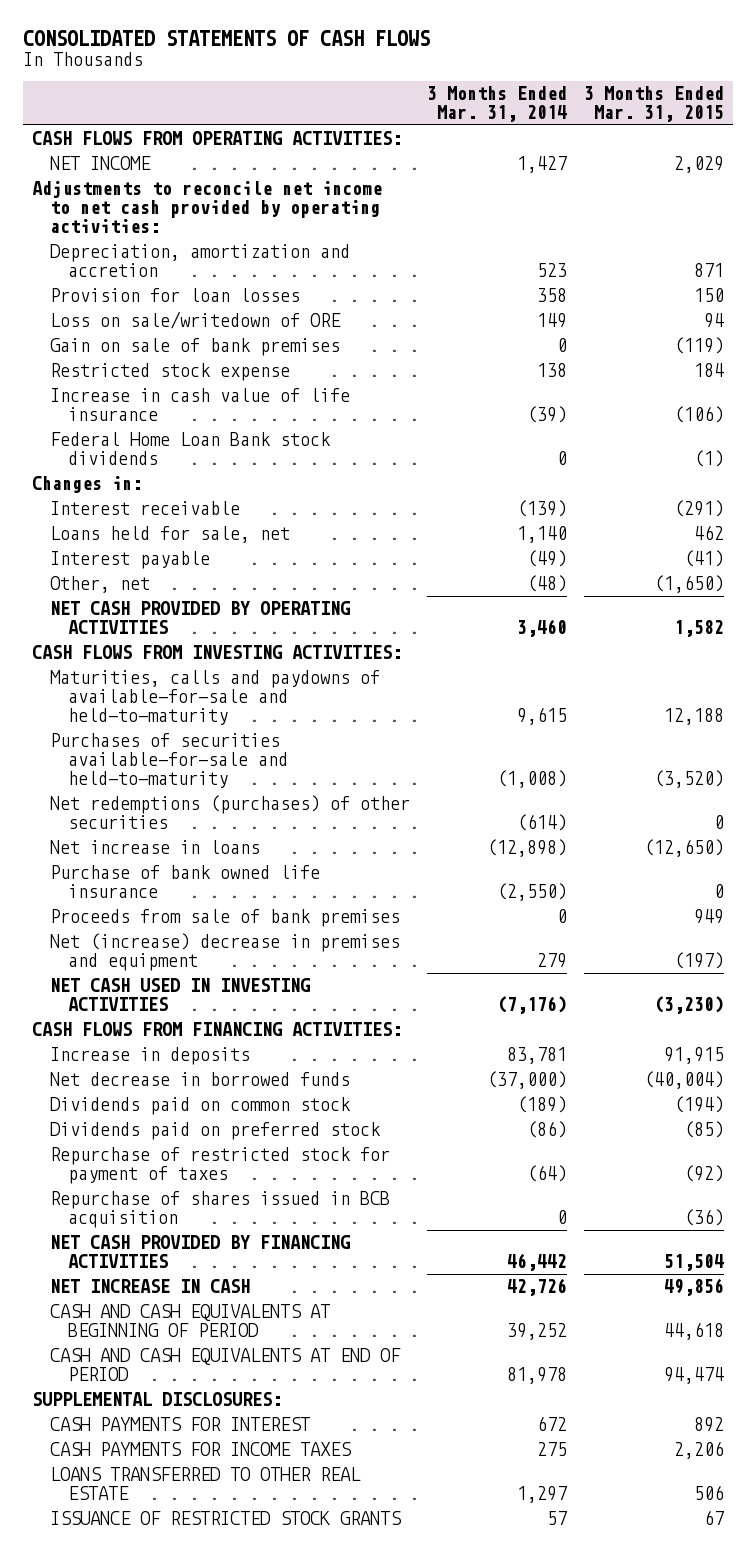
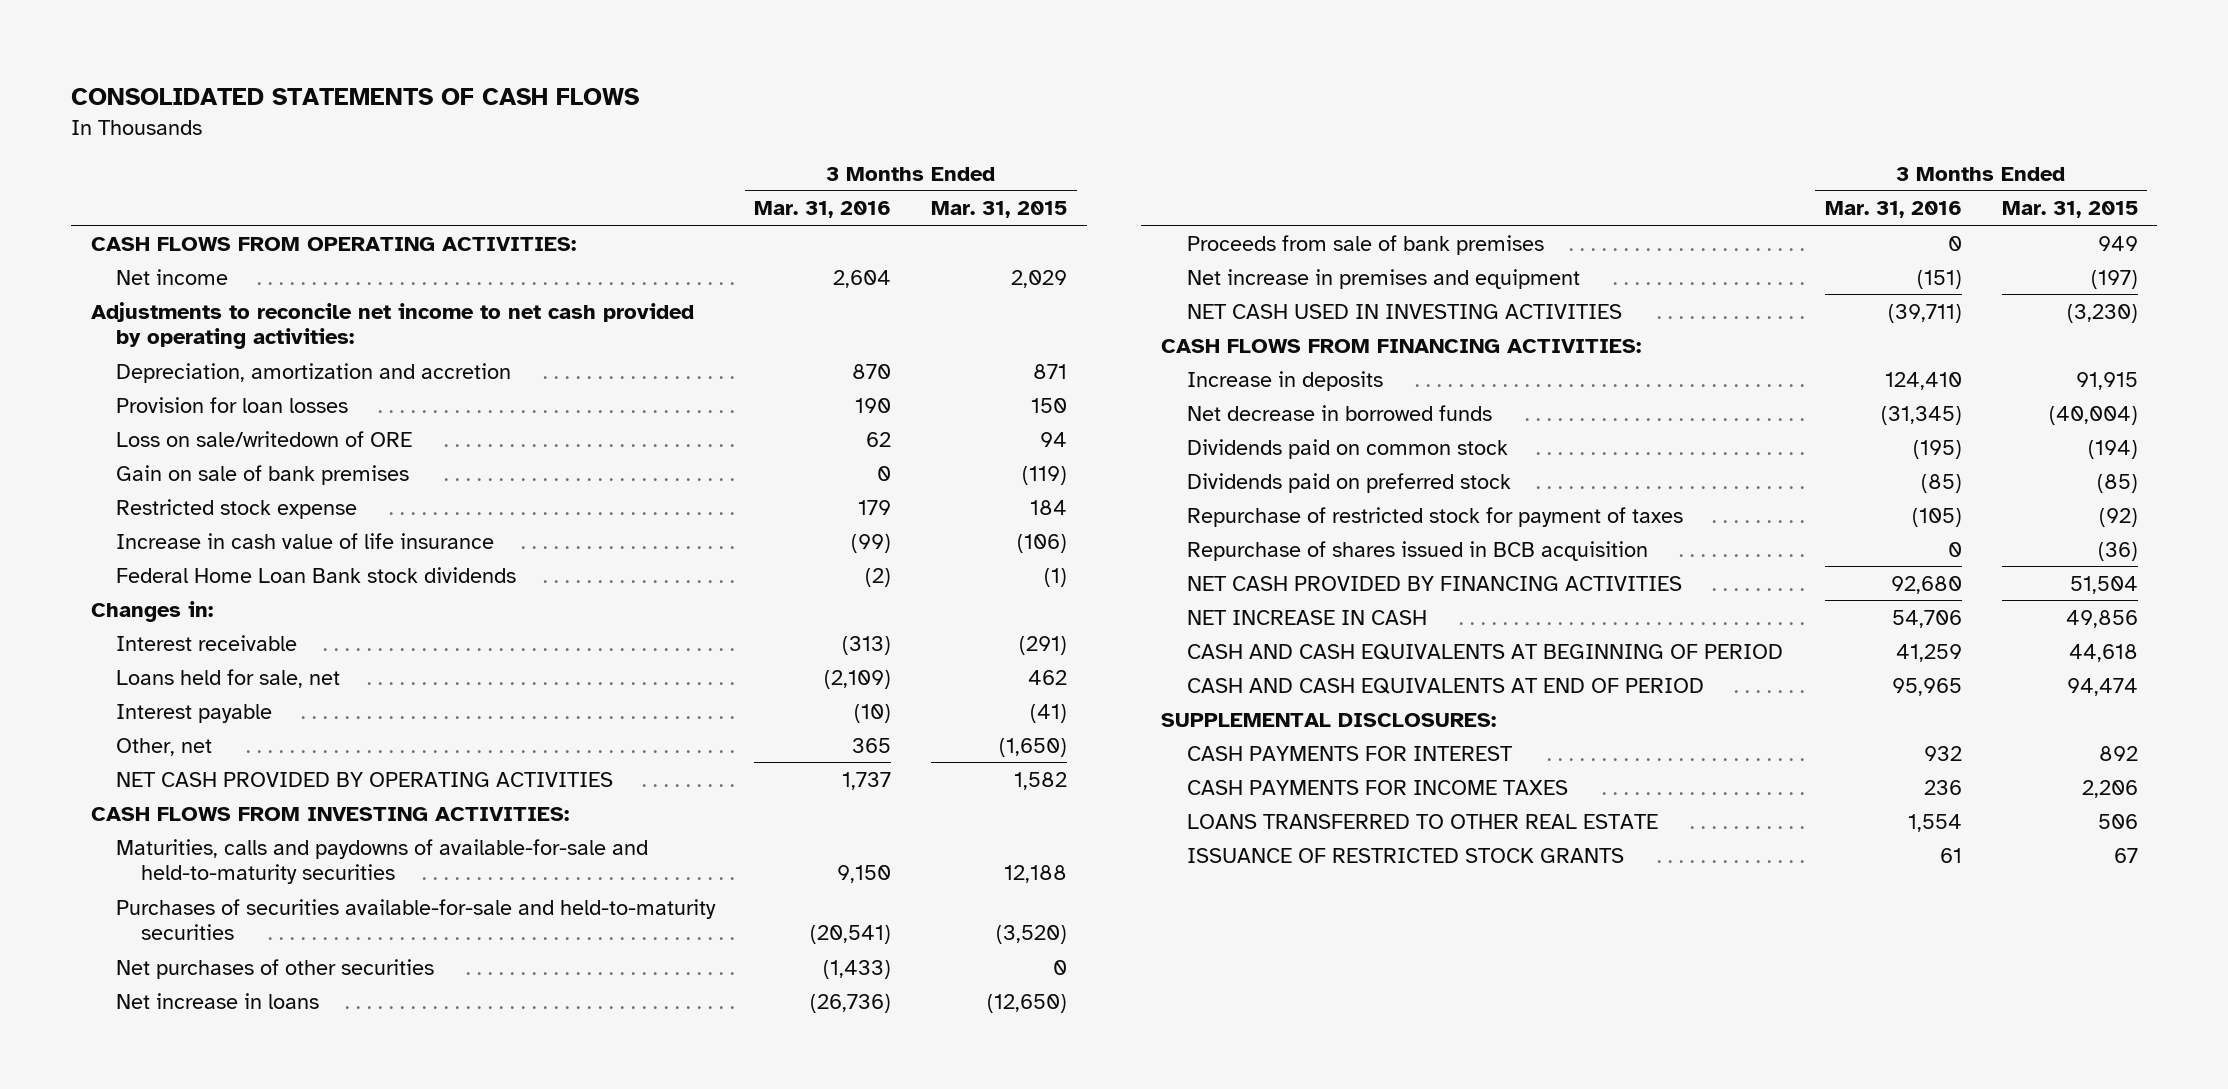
- | 3 Months Ended Mar. 31, 2014 | 3 Months Ended Mar. 31, 2015
+ | 3 Months Ended Mar. 31, 2016 | 3 Months Ended Mar. 31, 2015
- NET INCOME | 1,427 | 2,029
+ Net income | 2,604 | 2,029
- Maturities, calls and paydowns of available-for-sale and held-to-maturity | 9,615 | 12,188
- Purchases of securities available-for-sale and held-to-maturity | (1,008) | (3,520)
- Net redemptions (purchases) of other securities | (614) | 0
+ Maturities, calls and paydowns of available-for-sale and held-to-maturity securities | 9,150 | 12,188
+ Purchases of securities available-for-sale and held-to-maturity securities | (20,541) | (3,520)
+ Net purchases of other securities | (1,433) | 0
- Purchase of bank owned life insurance | (2,550) | 0
- Net (increase) decrease in premises and equipment | 279 | (197)
+ Net increase in premises and equipment | (151) | (197)

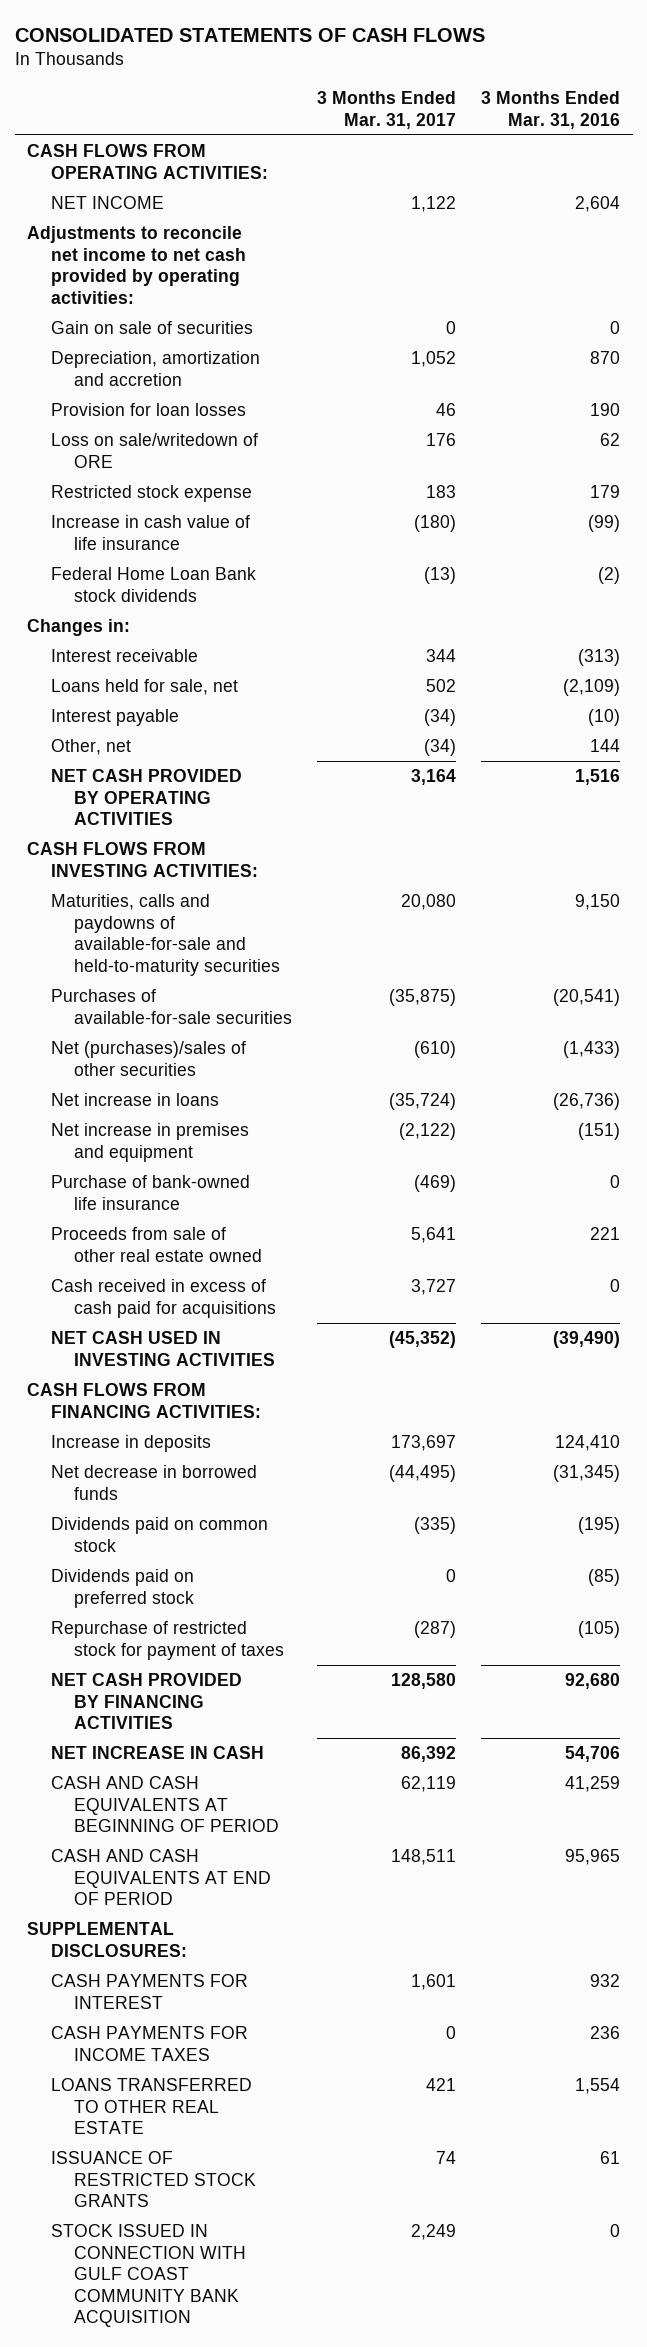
- | 3 Months Ended Mar. 31, 2016 | 3 Months Ended Mar. 31, 2015
+ | 3 Months Ended Mar. 31, 2017 | 3 Months Ended Mar. 31, 2016
- Net income | 2,604 | 2,029
+ NET INCOME | 1,122 | 2,604
+ Gain on sale of securities | 0 | 0
- Gain on sale of bank premises | 0 | (119)
- Other, net | 365 | (1,650)
- NET CASH PROVIDED BY OPERATING ACTIVITIES | 1,737 | 1,582
+ Other, net | (34) | 144
+ NET CASH PROVIDED BY OPERATING ACTIVITIES | 3,164 | 1,516
- Purchases of securities available-for-sale and held-to-maturity securities | (20,541) | (3,520)
- Net purchases of other securities | (1,433) | 0
+ Purchases of available-for-sale securities | (35,875) | (20,541)
+ Net (purchases)/sales of other securities | (610) | (1,433)
- Proceeds from sale of bank premises | 0 | 949
- NET CASH USED IN INVESTING ACTIVITIES | (39,711) | (3,230)
+ Purchase of bank-owned life insurance | (469) | 0
+ Proceeds from sale of other real estate owned | 5,641 | 221
+ Cash received in excess of cash paid for acquisitions | 3,727 | 0
+ NET CASH USED IN INVESTING ACTIVITIES | (45,352) | (39,490)
- Repurchase of shares issued in BCB acquisition | 0 | (36)
+ STOCK ISSUED IN CONNECTION WITH GULF COAST COMMUNITY BANK ACQUISITION | 2,249 | 0

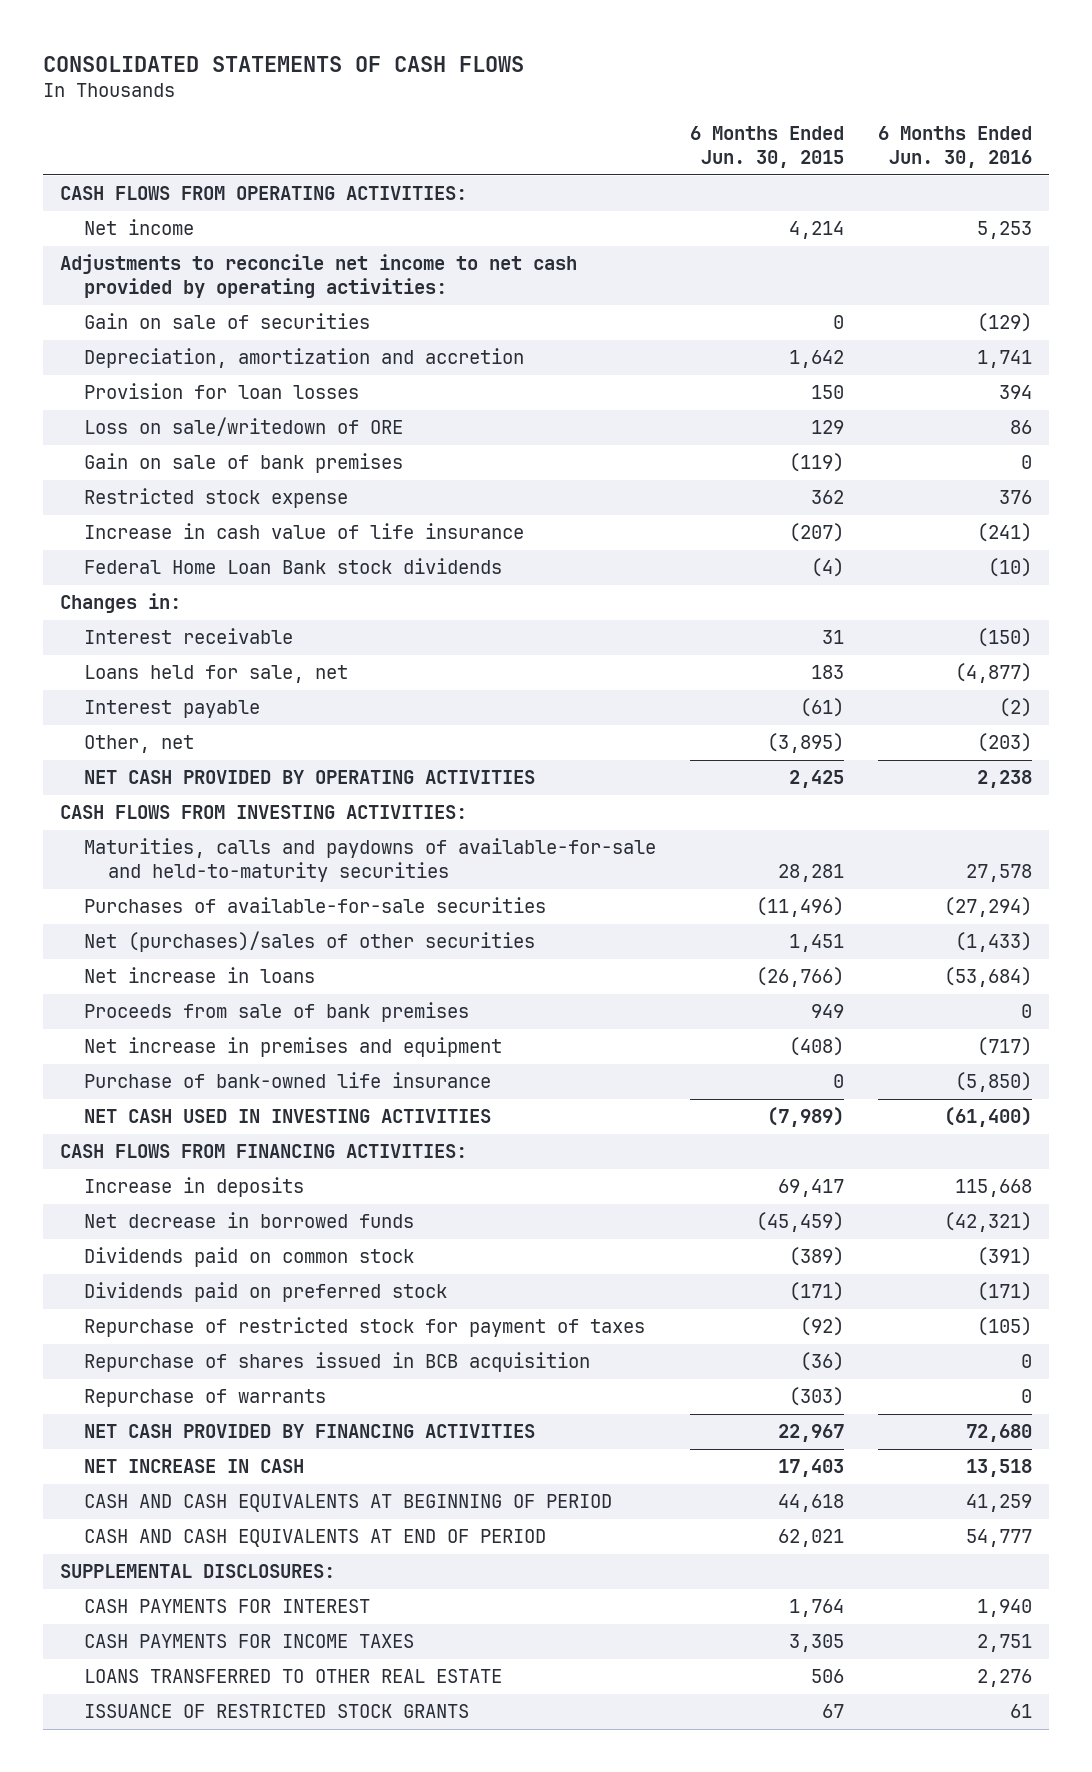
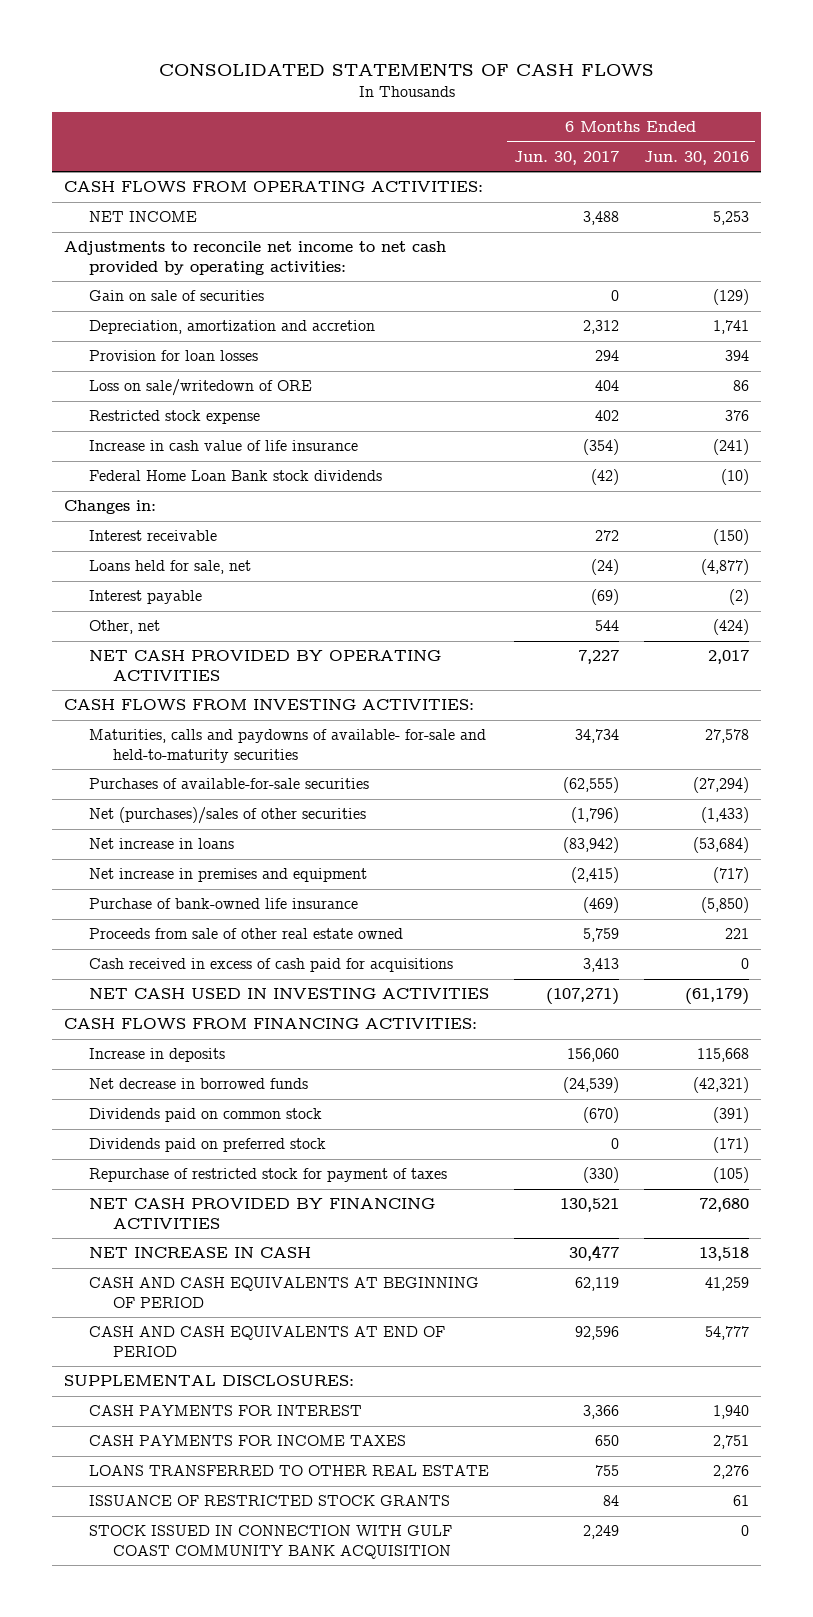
- | 6 Months Ended Jun. 30, 2015 | 6 Months Ended Jun. 30, 2016
+ | 6 Months Ended Jun. 30, 2017 | 6 Months Ended Jun. 30, 2016
- Net income | 4,214 | 5,253
+ NET INCOME | 3,488 | 5,253
- Gain on sale of bank premises | (119) | 0
- Other, net | (3,895) | (203)
- NET CASH PROVIDED BY OPERATING ACTIVITIES | 2,425 | 2,238
+ Other, net | 544 | (424)
+ NET CASH PROVIDED BY OPERATING ACTIVITIES | 7,227 | 2,017
- Maturities, calls and paydowns of available-for-sale and held-to-maturity securities | 28,281 | 27,578
+ Maturities, calls and paydowns of available- for-sale and held-to-maturity securities | 34,734 | 27,578
- Proceeds from sale of bank premises | 949 | 0
- NET CASH USED IN INVESTING ACTIVITIES | (7,989) | (61,400)
+ Proceeds from sale of other real estate owned | 5,759 | 221
+ Cash received in excess of cash paid for acquisitions | 3,413 | 0
+ NET CASH USED IN INVESTING ACTIVITIES | (107,271) | (61,179)
- Repurchase of shares issued in BCB acquisition | (36) | 0
- Repurchase of warrants | (303) | 0
+ STOCK ISSUED IN CONNECTION WITH GULF COAST COMMUNITY BANK ACQUISITION | 2,249 | 0

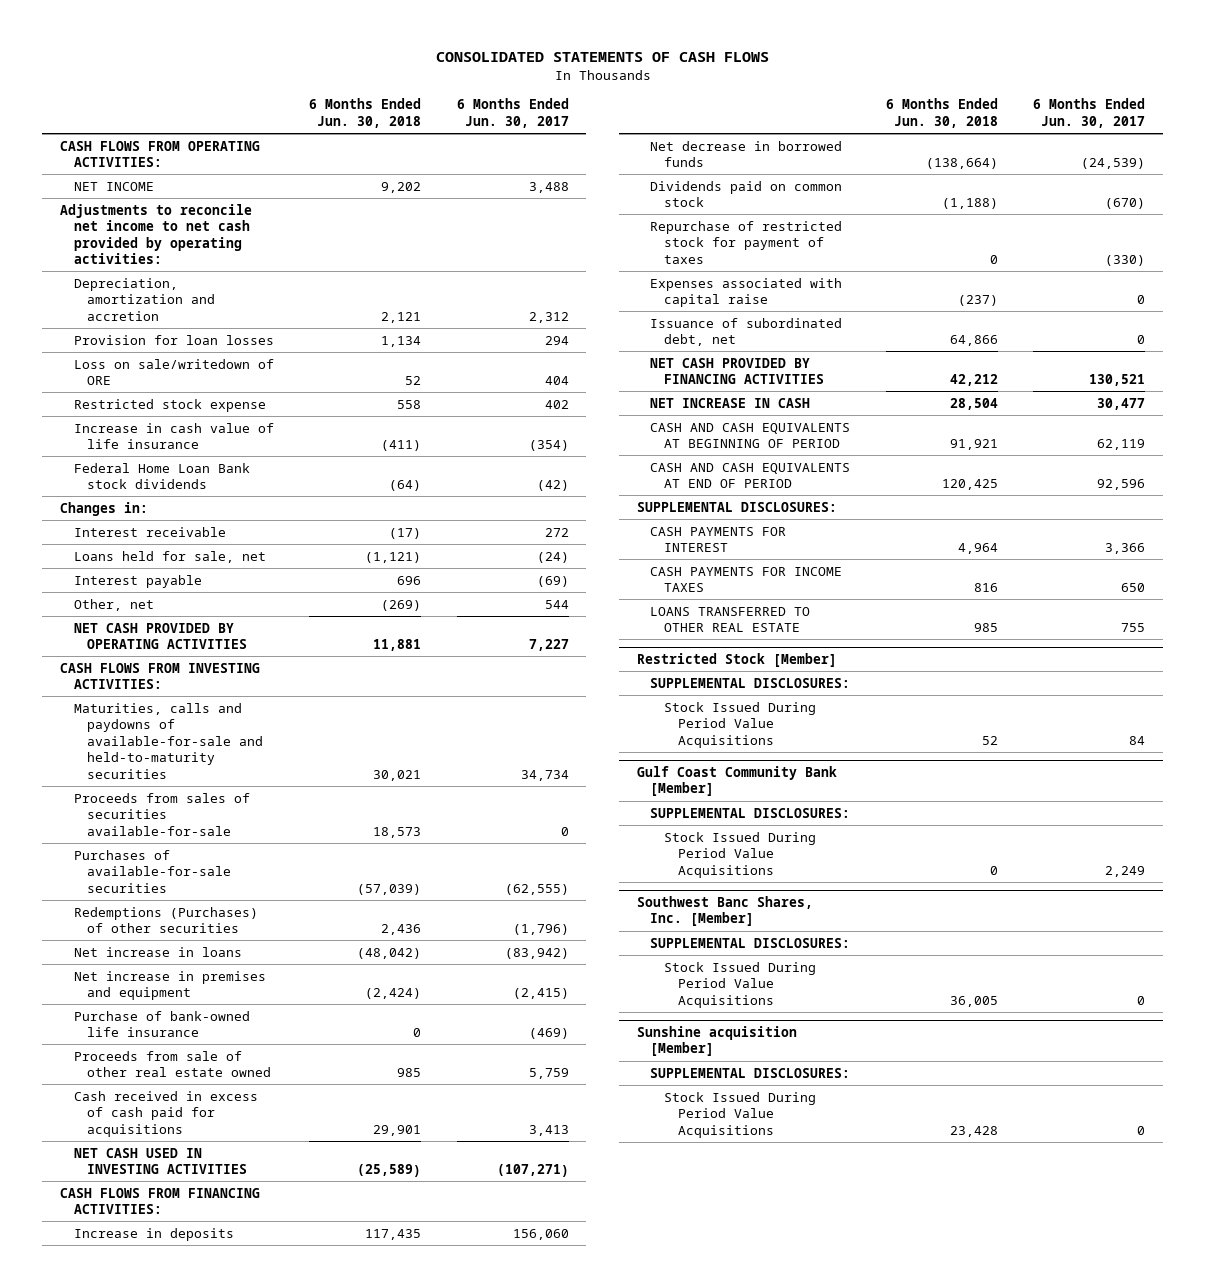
- | 6 Months Ended Jun. 30, 2017 | 6 Months Ended Jun. 30, 2016
+ | 6 Months Ended Jun. 30, 2018 | 6 Months Ended Jun. 30, 2017
- Gain on sale of securities | 0 | (129)
- Maturities, calls and paydowns of available- for-sale and held-to-maturity securities | 34,734 | 27,578
+ Maturities, calls and paydowns of available-for-sale and held-to-maturity securities | 30,021 | 34,734
+ Proceeds from sales of securities available-for-sale | 18,573 | 0
- Net (purchases)/sales of other securities | (1,796) | (1,433)
+ Redemptions (Purchases) of other securities | 2,436 | (1,796)
- Dividends paid on preferred stock | 0 | (171)
+ Expenses associated with capital raise | (237) | 0
+ Issuance of subordinated debt, net | 64,866 | 0
- ISSUANCE OF RESTRICTED STOCK GRANTS | 84 | 61
- STOCK ISSUED IN CONNECTION WITH GULF COAST COMMUNITY BANK ACQUISITION | 2,249 | 0
+ Restricted Stock [Member]
+ SUPPLEMENTAL DISCLOSURES:
+ Stock Issued During Period Value Acquisitions | 52 | 84
+ Gulf Coast Community Bank [Member]
+ SUPPLEMENTAL DISCLOSURES:
+ Stock Issued During Period Value Acquisitions | 0 | 2,249
+ Southwest Banc Shares, Inc. [Member]
+ SUPPLEMENTAL DISCLOSURES:
+ Stock Issued During Period Value Acquisitions | 36,005 | 0
+ Sunshine acquisition [Member]
+ SUPPLEMENTAL DISCLOSURES:
+ Stock Issued During Period Value Acquisitions | 23,428 | 0

